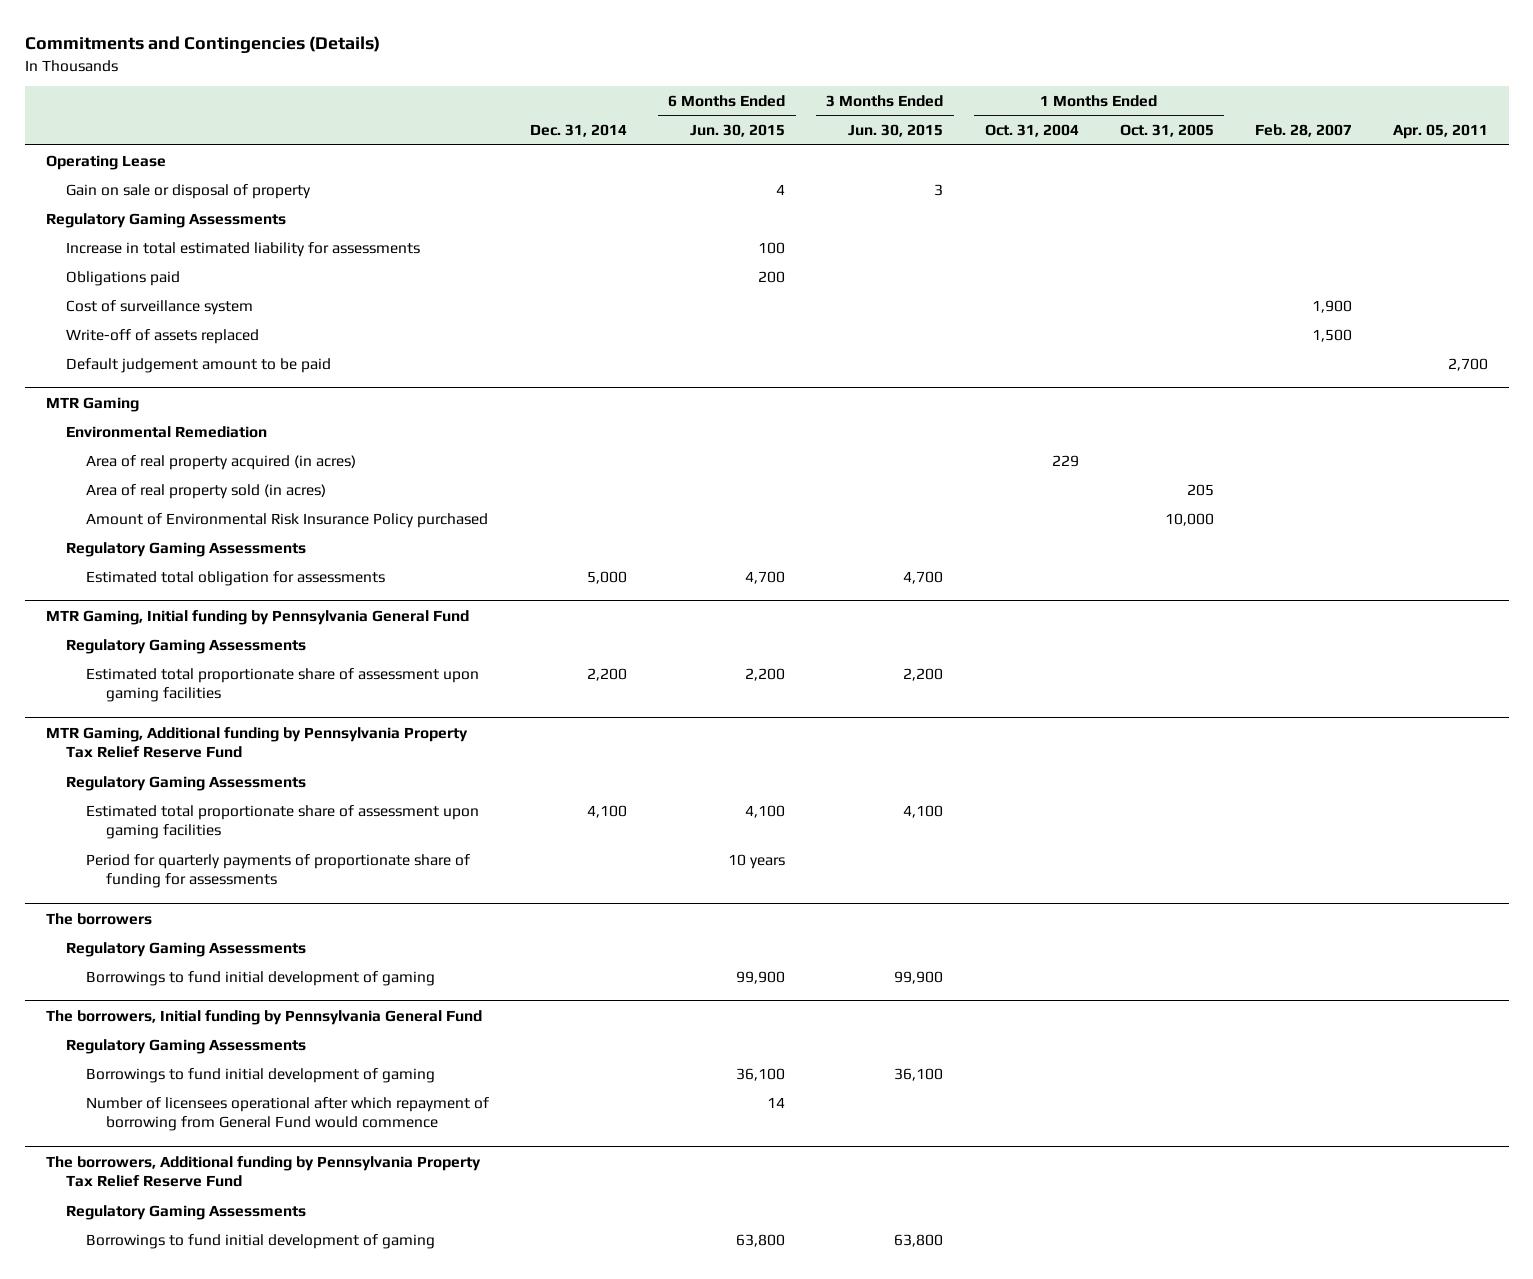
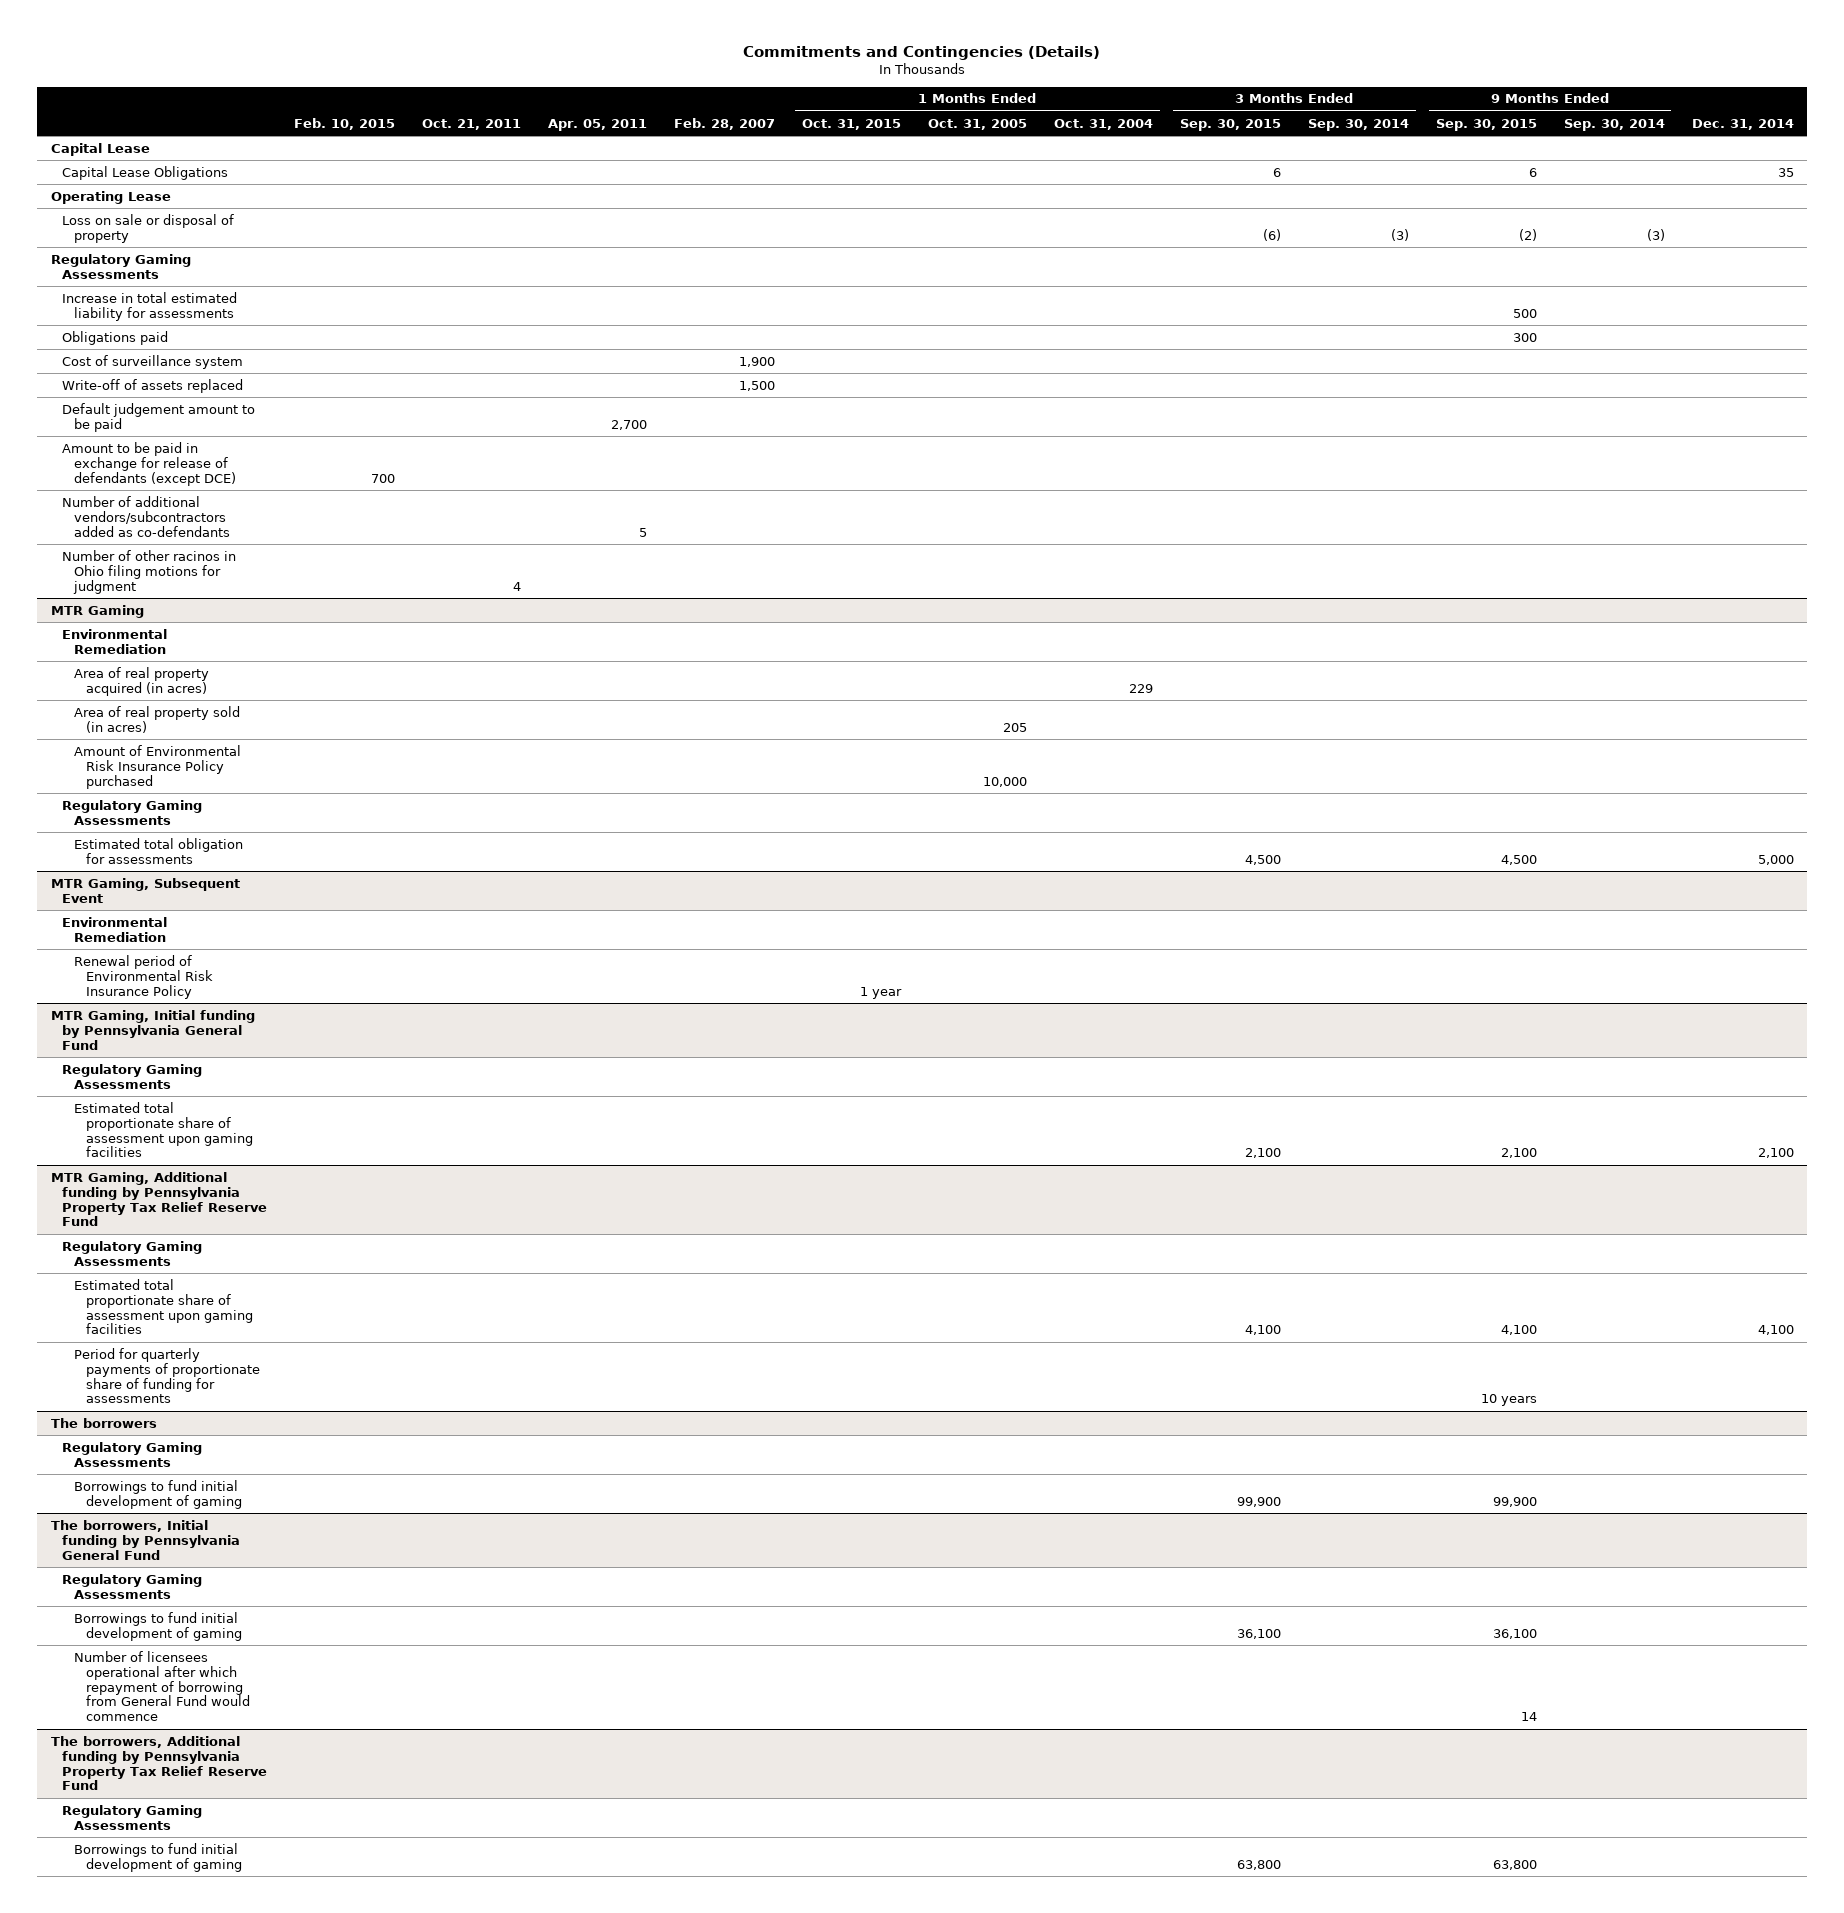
- | Dec. 31, 2014 | 6 Months Ended Jun. 30, 2015 | 3 Months Ended Jun. 30, 2015 | 1 Months Ended Oct. 31, 2004 | 1 Months Ended Oct. 31, 2005 | Feb. 28, 2007 | Apr. 05, 2011
+ | Feb. 10, 2015 | Oct. 21, 2011 | Apr. 05, 2011 | Feb. 28, 2007 | 1 Months Ended Oct. 31, 2015 | 1 Months Ended Oct. 31, 2005 | 1 Months Ended Oct. 31, 2004 | 3 Months Ended Sep. 30, 2015 | 3 Months Ended Sep. 30, 2014 | 9 Months Ended Sep. 30, 2015 | 9 Months Ended Sep. 30, 2014 | Dec. 31, 2014
+ Capital Lease
+ Capital Lease Obligations | | | | | | | | 6 | | 6 | | 35
- Gain on sale or disposal of property | | 4 | 3 | | | |
+ Loss on sale or disposal of property | | | | | | | | (6) | (3) | (2) | (3) |
+ Amount to be paid in exchange for release of defendants (except DCE) | 700 | | | | | | | | | | |
+ Number of additional vendors/subcontractors added as co-defendants | | | 5 | | | | | | | | |
+ Number of other racinos in Ohio filing motions for judgment | | 4 | | | | | | | | | |
+ MTR Gaming, Subsequent Event
+ Environmental Remediation
+ Renewal period of Environmental Risk Insurance Policy | | | | | 1 year | | | | | | |
@ MTR Gaming, Initial funding by Pennsylvania General Fund
- Estimated total proportionate share of assessment upon gaming facilities | 2,200 | 2,200 | 2,200 | | | |
+ Estimated total proportionate share of assessment upon gaming facilities | | | | | | | | 2,100 | | 2,100 | | 2,100

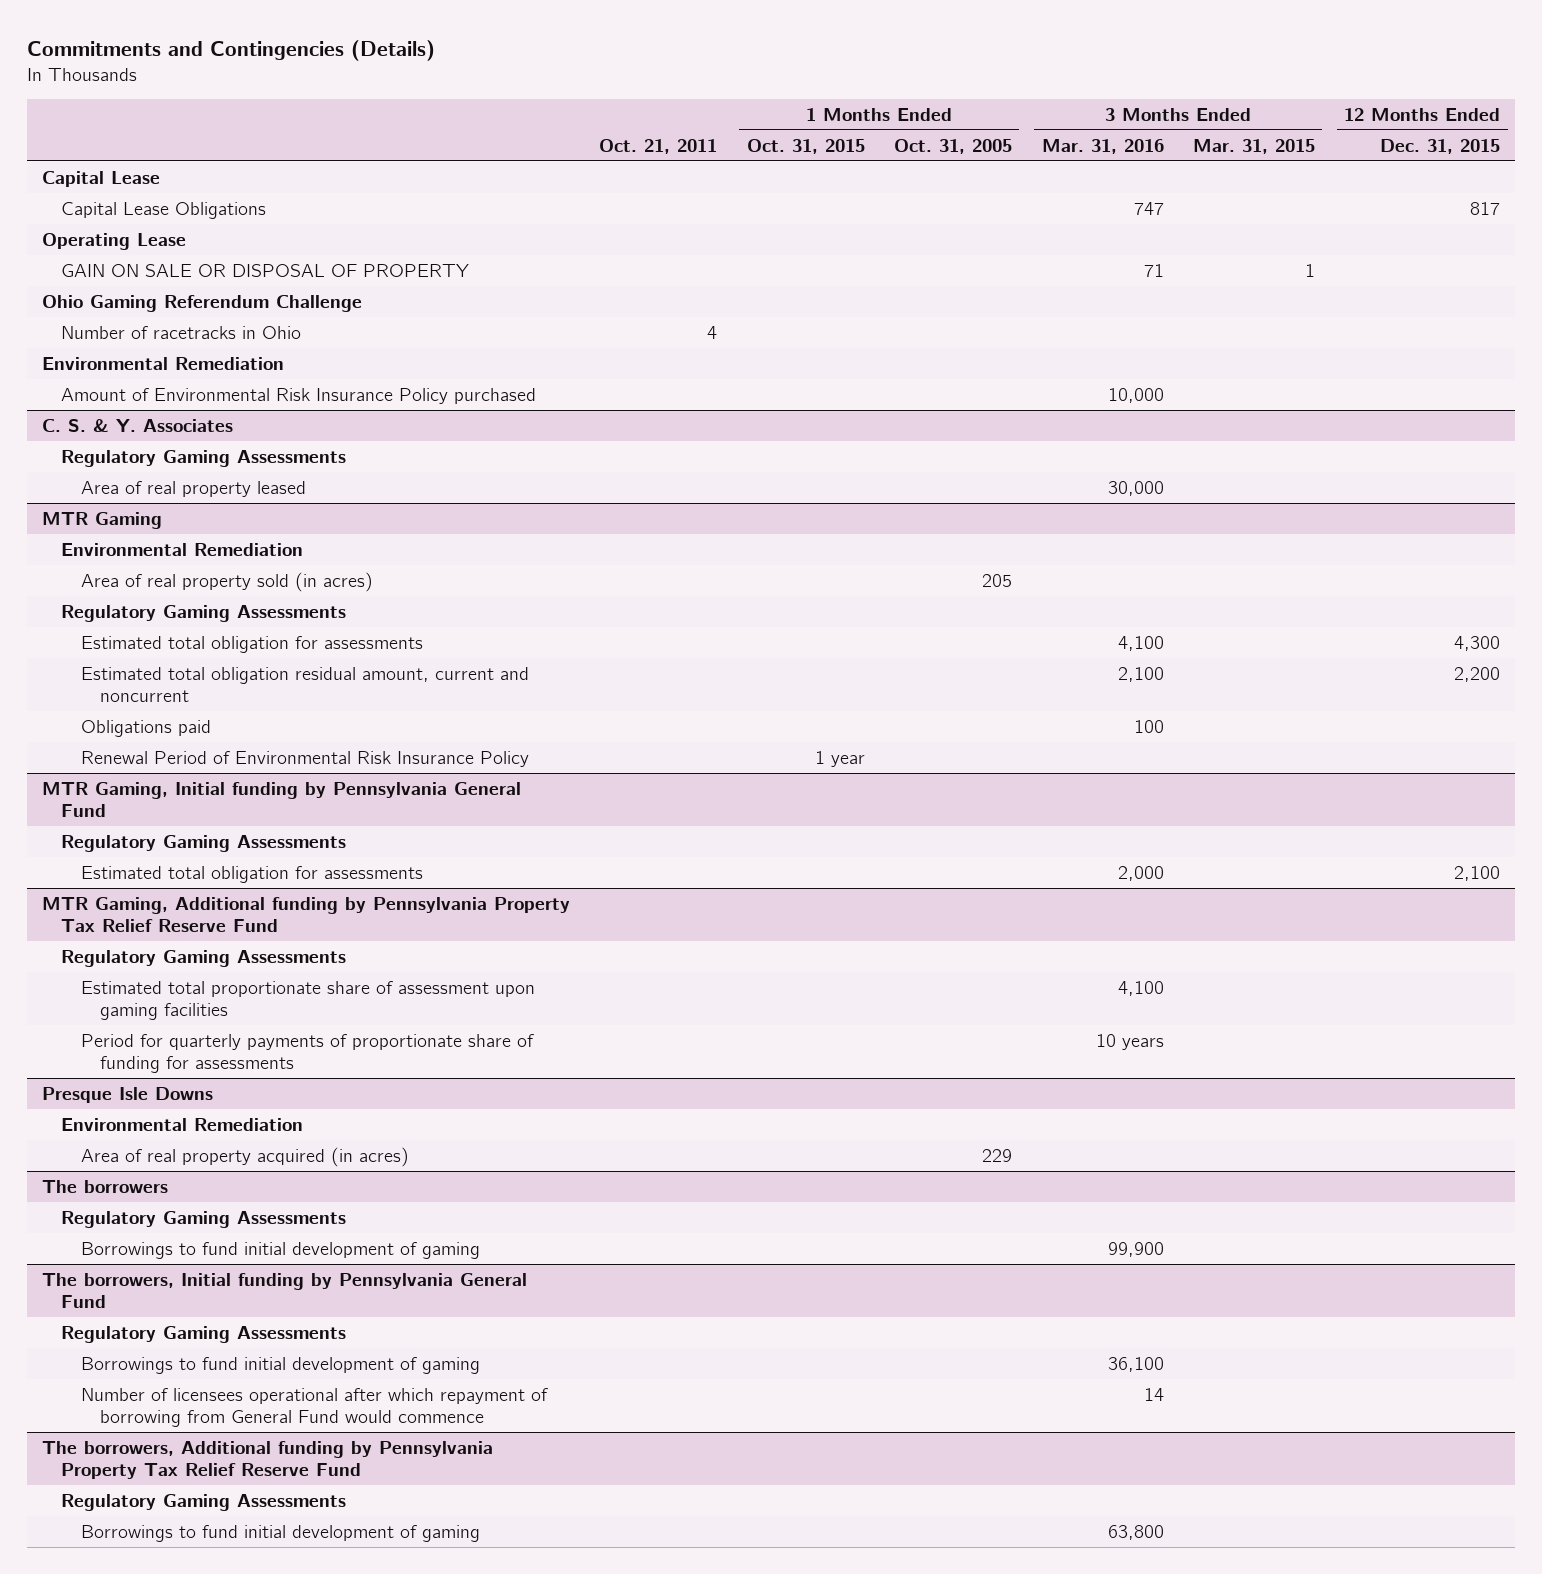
- | Feb. 10, 2015 | Oct. 21, 2011 | Apr. 05, 2011 | Feb. 28, 2007 | 1 Months Ended Oct. 31, 2015 | 1 Months Ended Oct. 31, 2005 | 1 Months Ended Oct. 31, 2004 | 3 Months Ended Sep. 30, 2015 | 3 Months Ended Sep. 30, 2014 | 9 Months Ended Sep. 30, 2015 | 9 Months Ended Sep. 30, 2014 | Dec. 31, 2014
+ | Oct. 21, 2011 | 1 Months Ended Oct. 31, 2015 | 1 Months Ended Oct. 31, 2005 | 3 Months Ended Mar. 31, 2016 | 3 Months Ended Mar. 31, 2015 | 12 Months Ended Dec. 31, 2015
- Loss on sale or disposal of property | | | | | | | | (6) | (3) | (2) | (3) |
- Regulatory Gaming Assessments
- Increase in total estimated liability for assessments | | | | | | | | | | 500 | |
- Obligations paid | | | | | | | | | | 300 | |
- Cost of surveillance system | | | | 1,900 | | | | | | | |
- Write-off of assets replaced | | | | 1,500 | | | | | | | |
- Default judgement amount to be paid | | | 2,700 | | | | | | | | |
- Amount to be paid in exchange for release of defendants (except DCE) | 700 | | | | | | | | | | |
- Number of additional vendors/subcontractors added as co-defendants | | | 5 | | | | | | | | |
- Number of other racinos in Ohio filing motions for judgment | | 4 | | | | | | | | | |
+ GAIN ON SALE OR DISPOSAL OF PROPERTY | | | | 71 | 1 |
+ Ohio Gaming Referendum Challenge
+ Number of racetracks in Ohio | 4 | | | | |
+ Environmental Remediation
+ Amount of Environmental Risk Insurance Policy purchased | | | | 10,000 | |
+ C. S. & Y. Associates
+ Regulatory Gaming Assessments
+ Area of real property leased | | | | 30,000 | |
@ MTR Gaming
- Area of real property acquired (in acres) | | | | | | | 229 | | | | |
- Amount of Environmental Risk Insurance Policy purchased | | | | | | 10,000 | | | | | |
- MTR Gaming, Subsequent Event
- Environmental Remediation
- Renewal period of Environmental Risk Insurance Policy | | | | | 1 year | | | | | | |
@ MTR Gaming
+ Estimated total obligation residual amount, current and noncurrent | | | | 2,100 | | 2,200
+ Obligations paid | | | | 100 | |
+ Renewal Period of Environmental Risk Insurance Policy | | 1 year | | | |
@ MTR Gaming, Initial funding by Pennsylvania General Fund
- Estimated total proportionate share of assessment upon gaming facilities | | | | | | | | 2,100 | | 2,100 | | 2,100
+ Estimated total obligation for assessments | | | | 2,000 | | 2,100
+ Presque Isle Downs
+ Environmental Remediation
+ Area of real property acquired (in acres) | | | 229 | | |

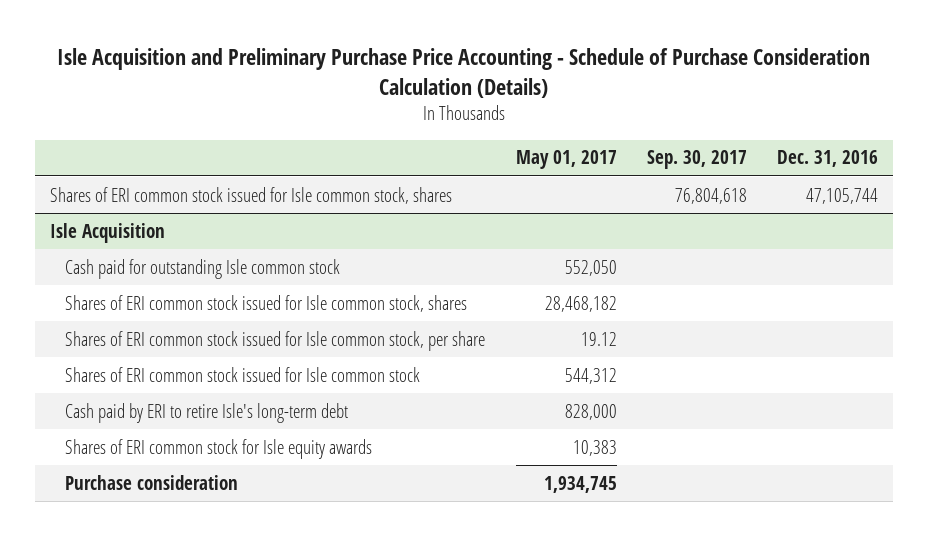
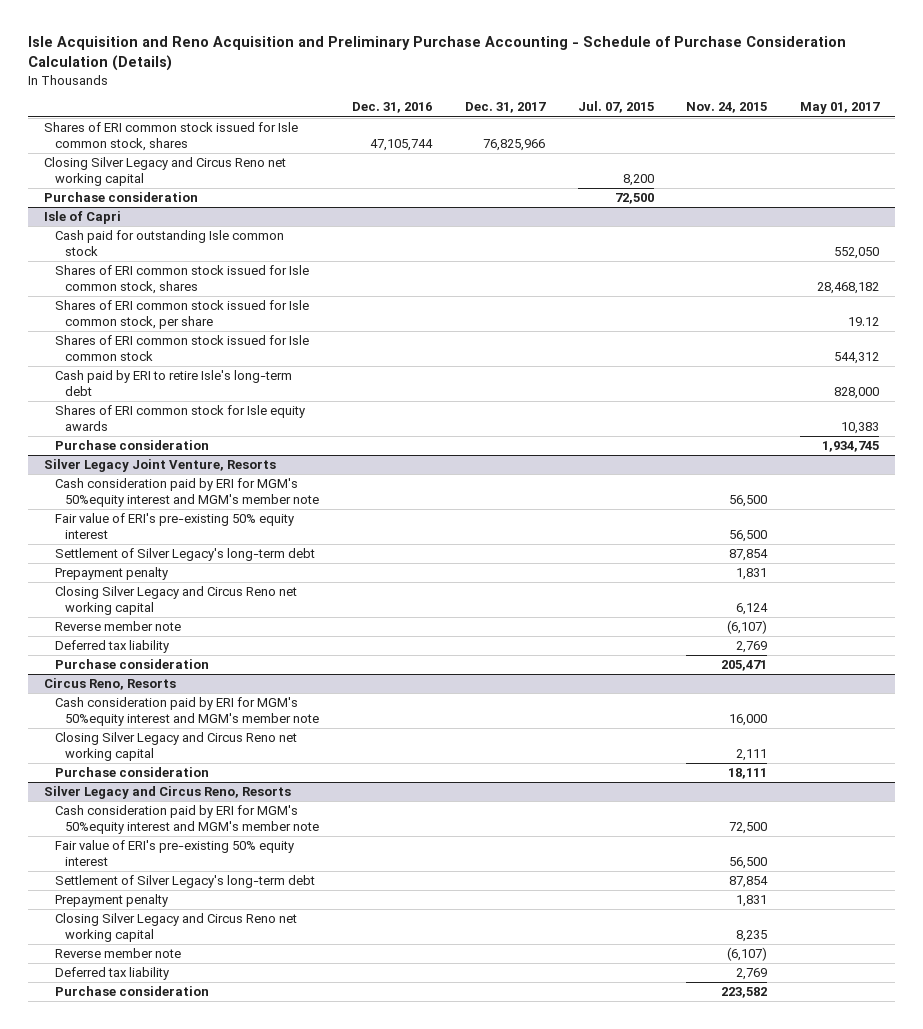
- Isle Acquisition and Preliminary Purchase Price Accounting - Schedule of Purchase Consideration Calculation (Details)
+ Isle Acquisition and Reno Acquisition and Preliminary Purchase Accounting - Schedule of Purchase Consideration Calculation (Details)
- | May 01, 2017 | Sep. 30, 2017 | Dec. 31, 2016
+ | Dec. 31, 2016 | Dec. 31, 2017 | Jul. 07, 2015 | Nov. 24, 2015 | May 01, 2017
- Isle Acquisition
+ Closing Silver Legacy and Circus Reno net working capital | | | 8,200 | |
+ Purchase consideration | | | 72,500 | |
+ Isle of Capri
+ Silver Legacy Joint Venture, Resorts
+ Cash consideration paid by ERI for MGM's 50%equity interest and MGM's member note | | | | 56,500 |
+ Fair value of ERI's pre-existing 50% equity interest | | | | 56,500 |
+ Settlement of Silver Legacy's long-term debt | | | | 87,854 |
+ Prepayment penalty | | | | 1,831 |
+ Closing Silver Legacy and Circus Reno net working capital | | | | 6,124 |
+ Reverse member note | | | | (6,107) |
+ Deferred tax liability | | | | 2,769 |
+ Purchase consideration | | | | 205,471 |
+ Circus Reno, Resorts
+ Cash consideration paid by ERI for MGM's 50%equity interest and MGM's member note | | | | 16,000 |
+ Closing Silver Legacy and Circus Reno net working capital | | | | 2,111 |
+ Purchase consideration | | | | 18,111 |
+ Silver Legacy and Circus Reno, Resorts
+ Cash consideration paid by ERI for MGM's 50%equity interest and MGM's member note | | | | 72,500 |
+ Fair value of ERI's pre-existing 50% equity interest | | | | 56,500 |
+ Settlement of Silver Legacy's long-term debt | | | | 87,854 |
+ Prepayment penalty | | | | 1,831 |
+ Closing Silver Legacy and Circus Reno net working capital | | | | 8,235 |
+ Reverse member note | | | | (6,107) |
+ Deferred tax liability | | | | 2,769 |
+ Purchase consideration | | | | 223,582 |

